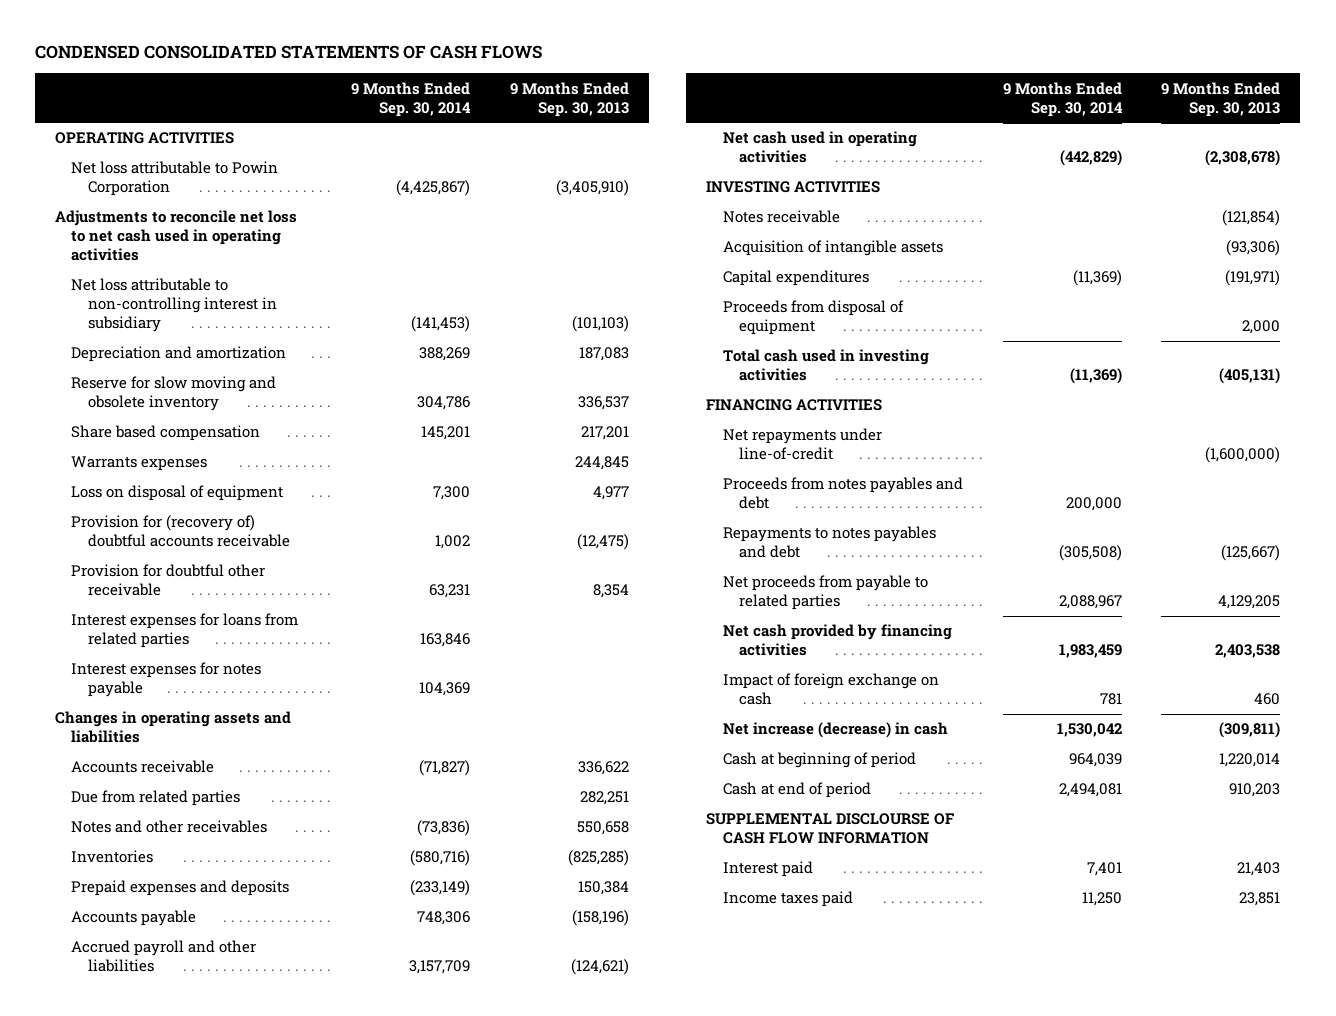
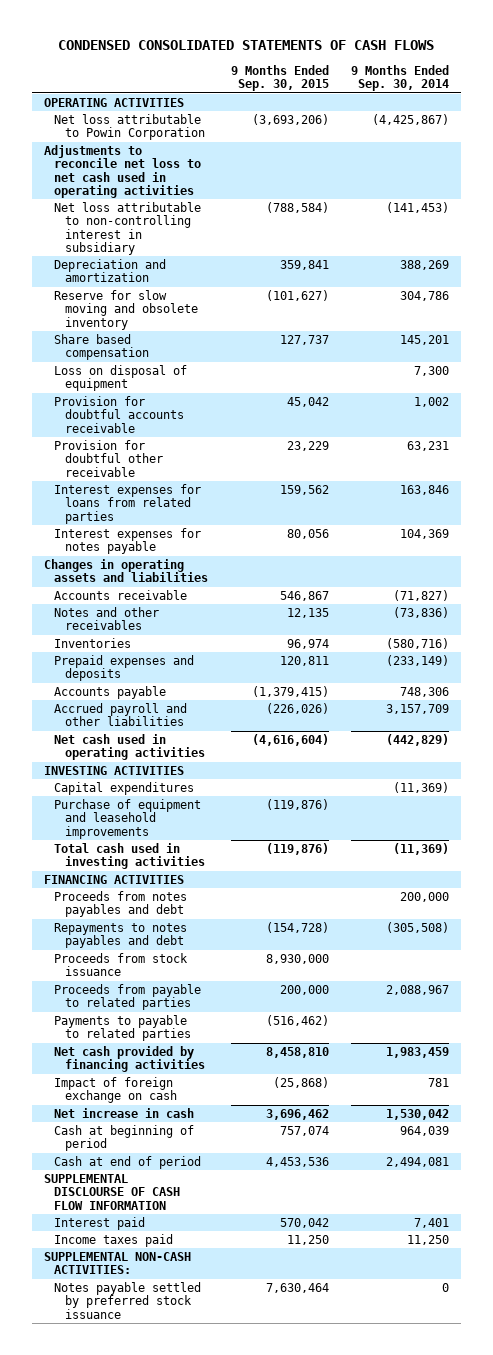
- | 9 Months Ended Sep. 30, 2014 | 9 Months Ended Sep. 30, 2013
+ | 9 Months Ended Sep. 30, 2015 | 9 Months Ended Sep. 30, 2014
- Warrants expenses | | 244,845
- Provision for (recovery of) doubtful accounts receivable | 1,002 | (12,475)
+ Provision for doubtful accounts receivable | 45,042 | 1,002
- Due from related parties | | 282,251
- Notes receivable | | (121,854)
- Acquisition of intangible assets | | (93,306)
- Proceeds from disposal of equipment | | 2,000
+ Purchase of equipment and leasehold improvements | (119,876) |
- Net repayments under line-of-credit | | (1,600,000)
- Net proceeds from payable to related parties | 2,088,967 | 4,129,205
+ Proceeds from stock issuance | 8,930,000 |
+ Proceeds from payable to related parties | 200,000 | 2,088,967
+ Payments to payable to related parties | (516,462) |
- Net increase (decrease) in cash | 1,530,042 | (309,811)
+ Net increase in cash | 3,696,462 | 1,530,042
+ SUPPLEMENTAL NON-CASH ACTIVITIES:
+ Notes payable settled by preferred stock issuance | 7,630,464 | 0

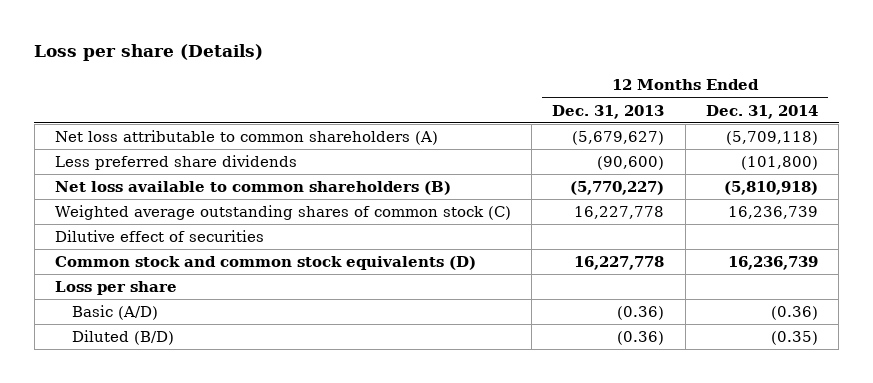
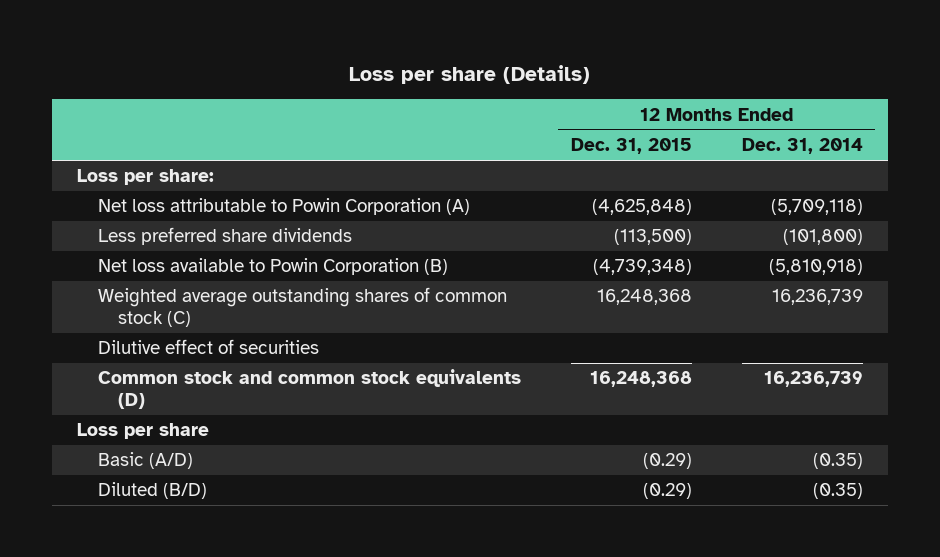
- | 12 Months Ended Dec. 31, 2013 | 12 Months Ended Dec. 31, 2014
+ | 12 Months Ended Dec. 31, 2015 | 12 Months Ended Dec. 31, 2014
- Net loss attributable to common shareholders (A) | (5,679,627) | (5,709,118)
+ Loss per share:
+ Net loss attributable to Powin Corporation (A) | (4,625,848) | (5,709,118)
- Net loss available to common shareholders (B) | (5,770,227) | (5,810,918)
+ Net loss available to Powin Corporation (B) | (4,739,348) | (5,810,918)
- Basic (A/D) | (0.36) | (0.36)
+ Basic (A/D) | (0.29) | (0.35)

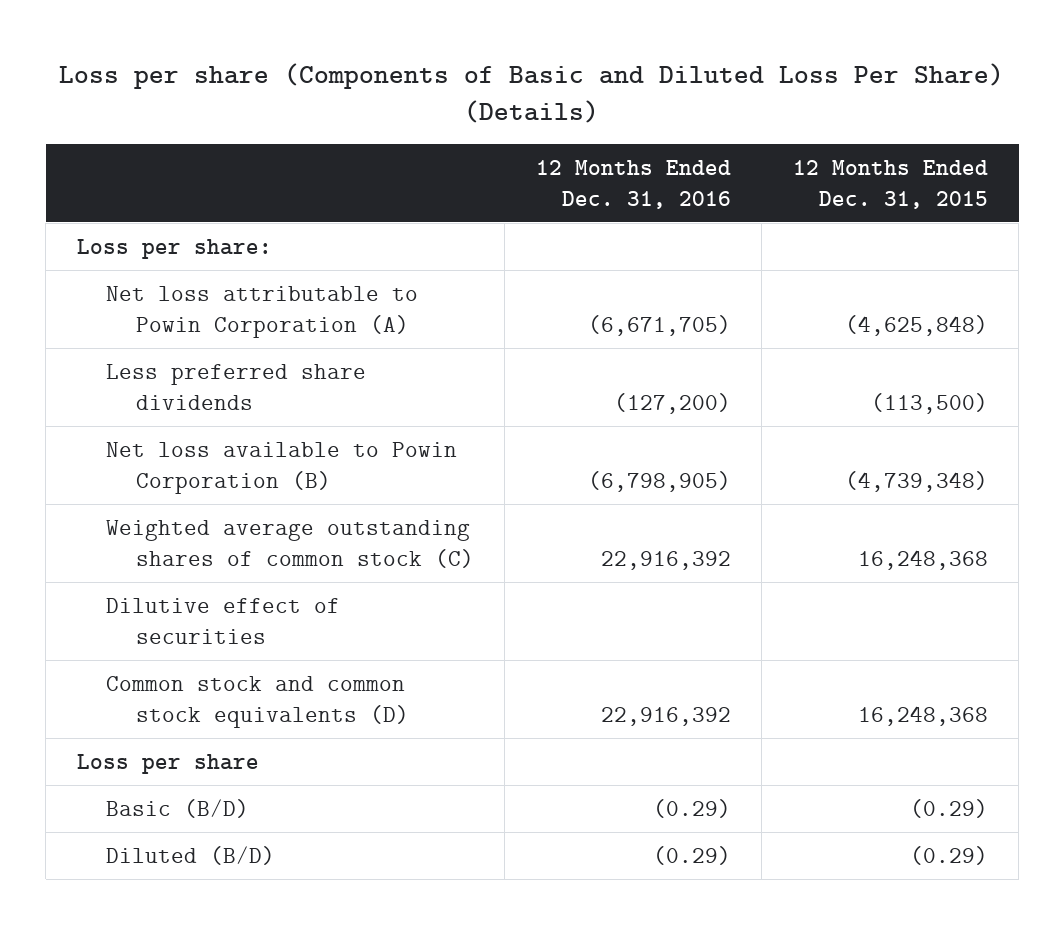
- Loss per share (Details)
+ Loss per share (Components of Basic and Diluted Loss Per Share) (Details)
- | 12 Months Ended Dec. 31, 2015 | 12 Months Ended Dec. 31, 2014
+ | 12 Months Ended Dec. 31, 2016 | 12 Months Ended Dec. 31, 2015
- Basic (A/D) | (0.29) | (0.35)
+ Basic (B/D) | (0.29) | (0.29)

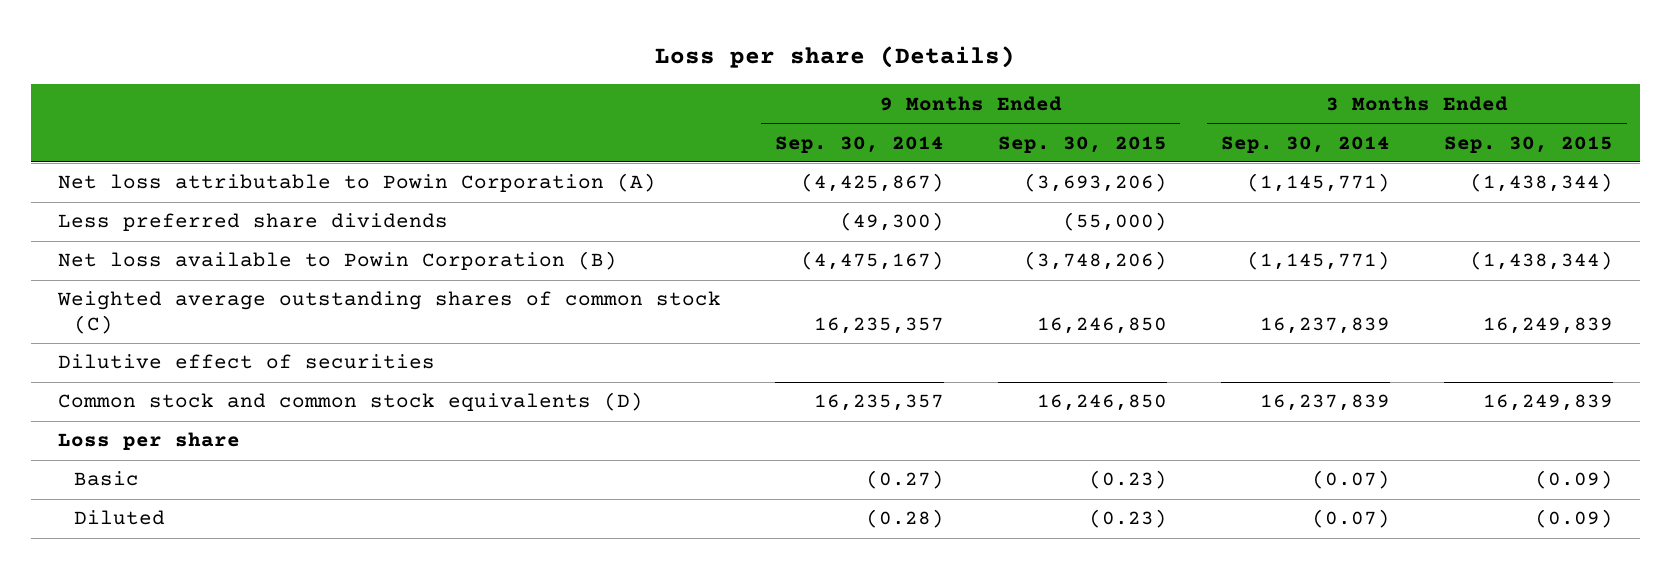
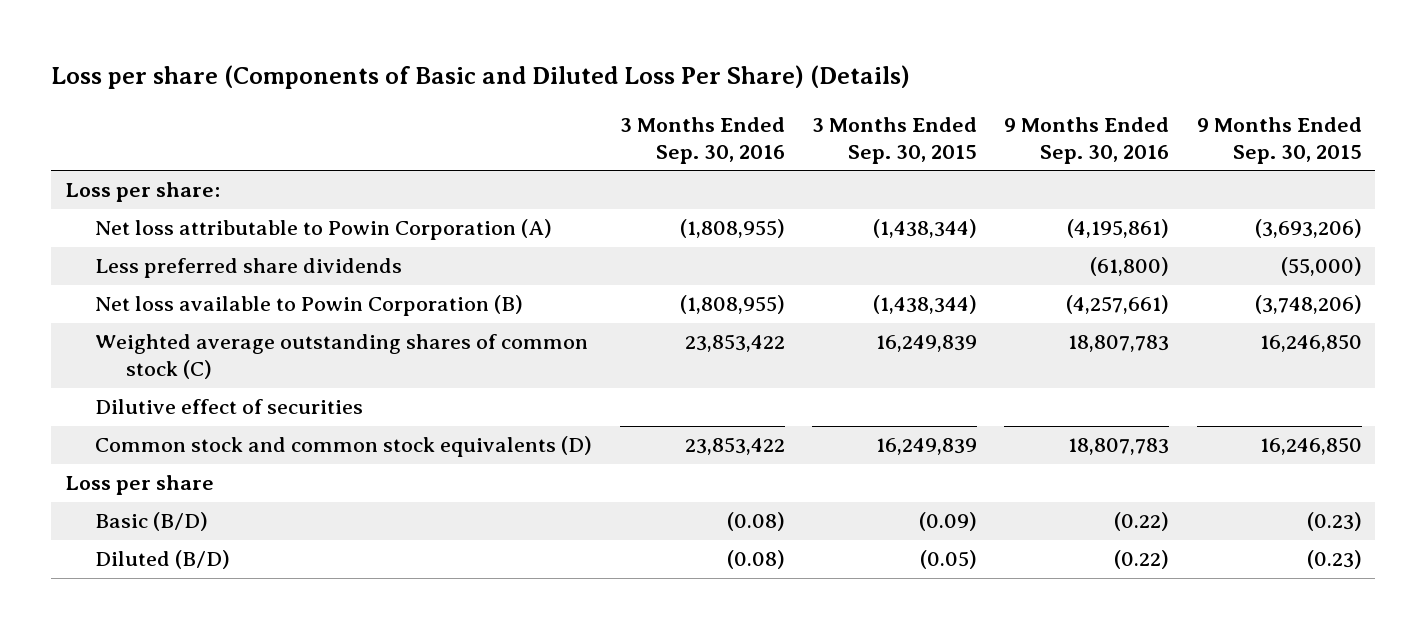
- Loss per share (Details)
+ Loss per share (Components of Basic and Diluted Loss Per Share) (Details)
- | 9 Months Ended Sep. 30, 2014 | 9 Months Ended Sep. 30, 2015 | 3 Months Ended Sep. 30, 2014 | 3 Months Ended Sep. 30, 2015
+ | 3 Months Ended Sep. 30, 2016 | 3 Months Ended Sep. 30, 2015 | 9 Months Ended Sep. 30, 2016 | 9 Months Ended Sep. 30, 2015
+ Loss per share:
- Basic | (0.27) | (0.23) | (0.07) | (0.09)
- Diluted | (0.28) | (0.23) | (0.07) | (0.09)
+ Basic (B/D) | (0.08) | (0.09) | (0.22) | (0.23)
+ Diluted (B/D) | (0.08) | (0.05) | (0.22) | (0.23)

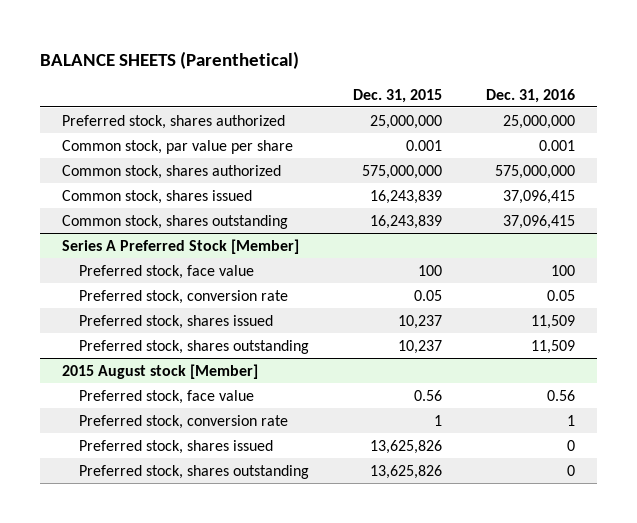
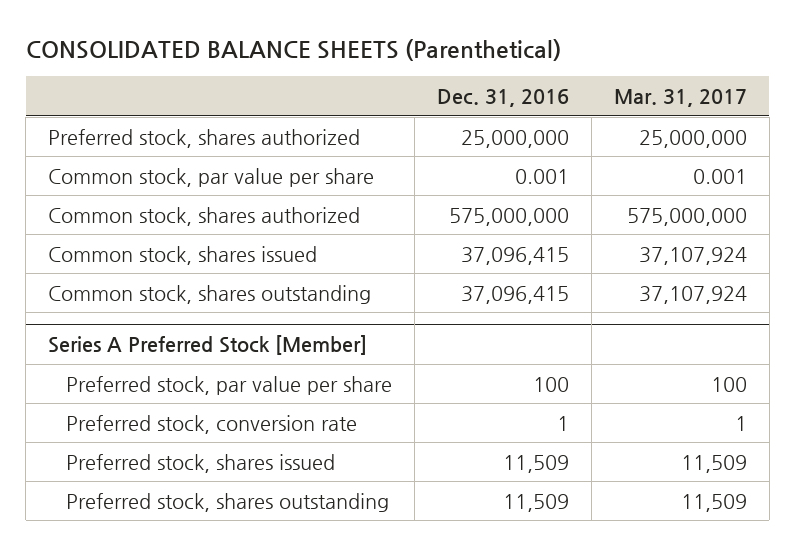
- BALANCE SHEETS (Parenthetical)
+ CONSOLIDATED BALANCE SHEETS (Parenthetical)
- | Dec. 31, 2015 | Dec. 31, 2016
+ | Dec. 31, 2016 | Mar. 31, 2017
@ Series A Preferred Stock [Member]
- Preferred stock, face value | 100 | 100
- Preferred stock, conversion rate | 0.05 | 0.05
+ Preferred stock, par value per share | 100 | 100
+ Preferred stock, conversion rate | 1 | 1
- 2015 August stock [Member]
- Preferred stock, face value | 0.56 | 0.56
- Preferred stock, conversion rate | 1 | 1
- Preferred stock, shares issued | 13,625,826 | 0
- Preferred stock, shares outstanding | 13,625,826 | 0

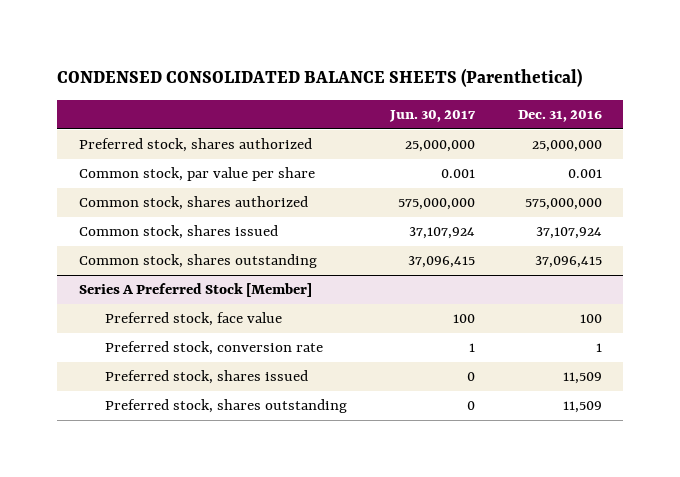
- CONSOLIDATED BALANCE SHEETS (Parenthetical)
+ CONDENSED CONSOLIDATED BALANCE SHEETS (Parenthetical)
- | Dec. 31, 2016 | Mar. 31, 2017
+ | Jun. 30, 2017 | Dec. 31, 2016
- Common stock, shares issued | 37,096,415 | 37,107,924
+ Common stock, shares issued | 37,107,924 | 37,107,924
@ Series A Preferred Stock [Member]
- Preferred stock, par value per share | 100 | 100
+ Preferred stock, face value | 100 | 100

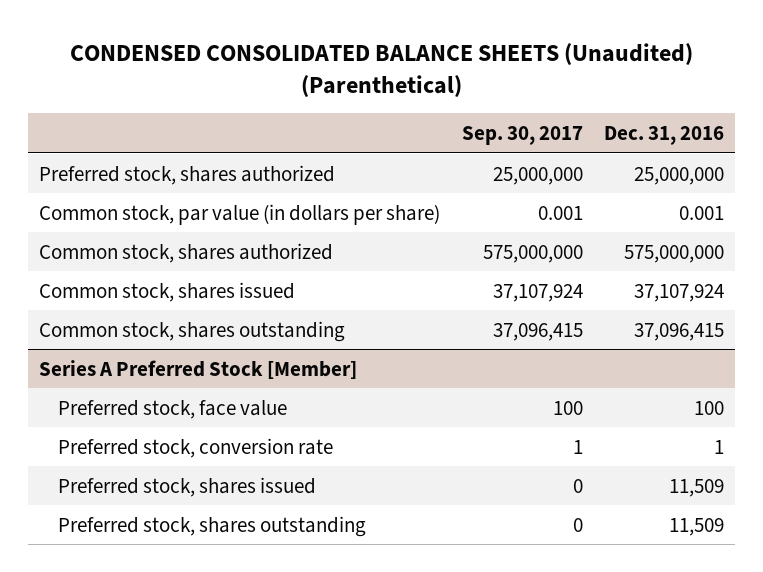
- CONDENSED CONSOLIDATED BALANCE SHEETS (Parenthetical)
+ CONDENSED CONSOLIDATED BALANCE SHEETS (Unaudited) (Parenthetical)
- | Jun. 30, 2017 | Dec. 31, 2016
+ | Sep. 30, 2017 | Dec. 31, 2016
- Common stock, par value per share | 0.001 | 0.001
+ Common stock, par value (in dollars per share) | 0.001 | 0.001

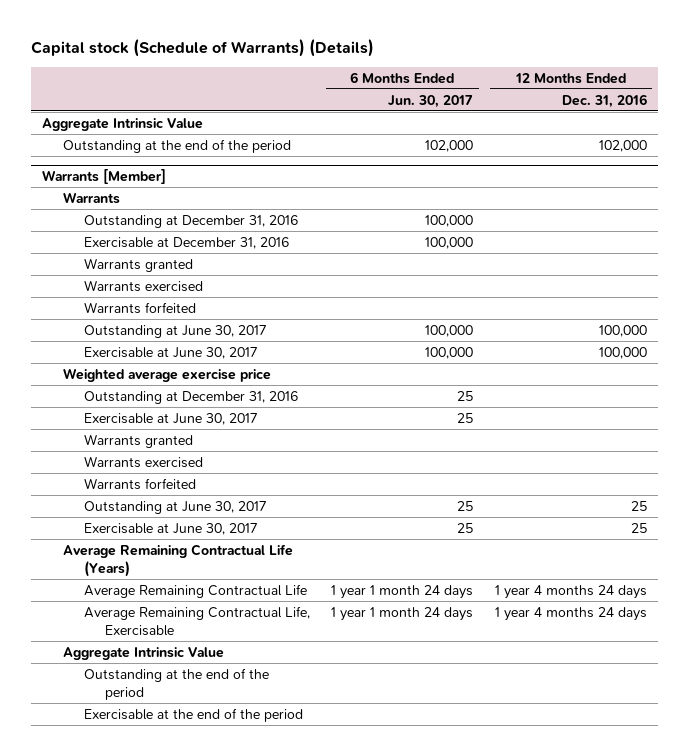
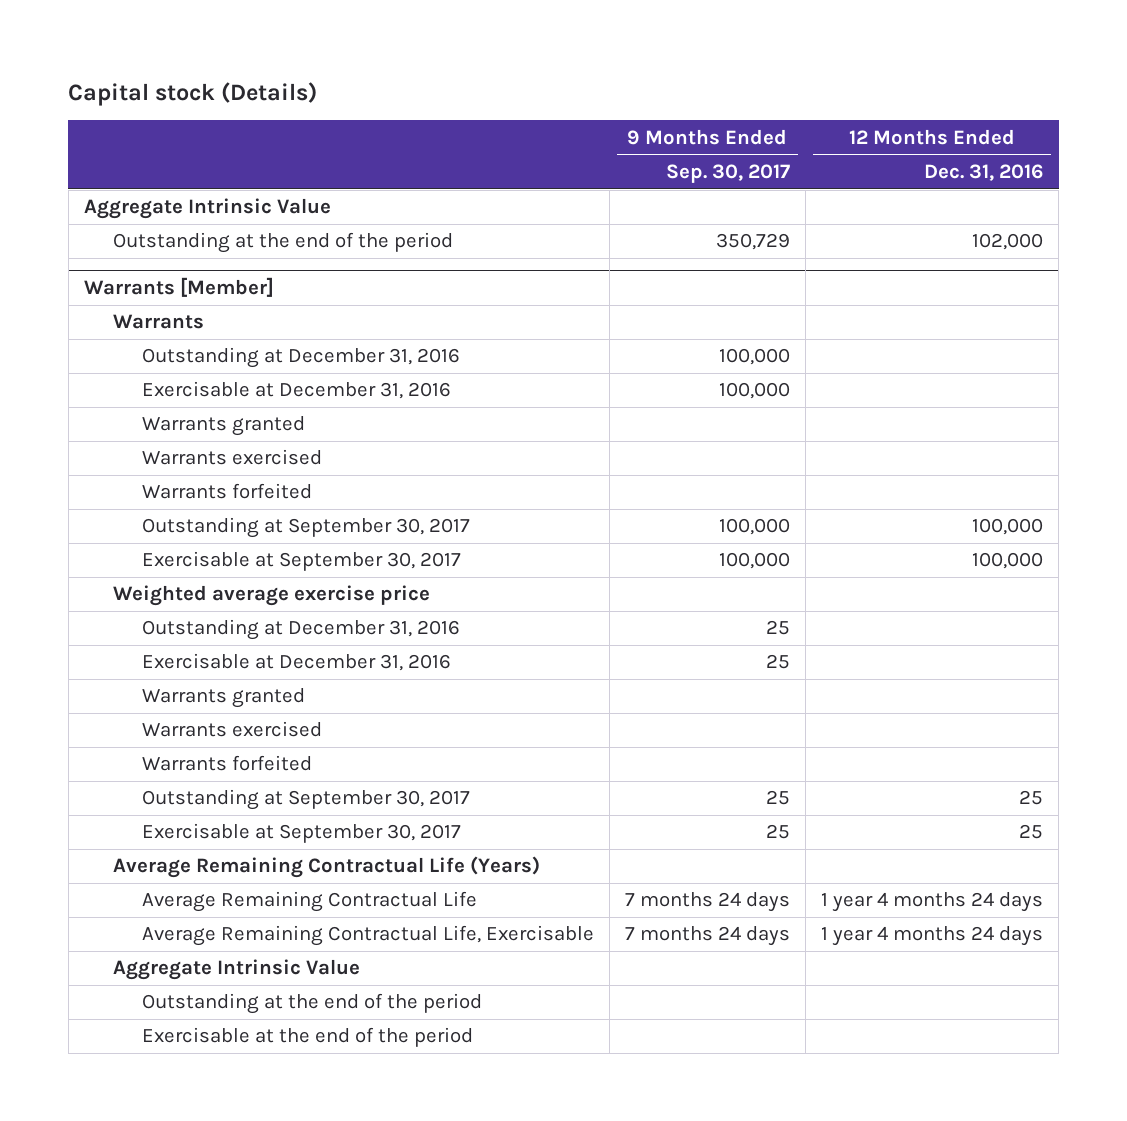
- Capital stock (Schedule of Warrants) (Details)
+ Capital stock (Details)
- | 6 Months Ended Jun. 30, 2017 | 12 Months Ended Dec. 31, 2016
+ | 9 Months Ended Sep. 30, 2017 | 12 Months Ended Dec. 31, 2016
@ Warrants [Member]
- Outstanding at June 30, 2017 | 100,000 | 100,000
- Exercisable at June 30, 2017 | 100,000 | 100,000
+ Outstanding at September 30, 2017 | 100,000 | 100,000
+ Exercisable at September 30, 2017 | 100,000 | 100,000
- Exercisable at June 30, 2017 | 25 |
+ Exercisable at December 31, 2016 | 25 |
- Outstanding at June 30, 2017 | 25 | 25
- Exercisable at June 30, 2017 | 25 | 25
+ Outstanding at September 30, 2017 | 25 | 25
+ Exercisable at September 30, 2017 | 25 | 25

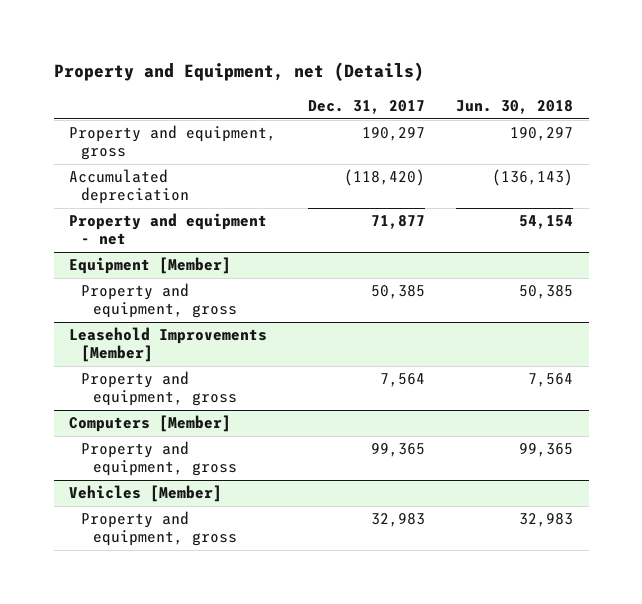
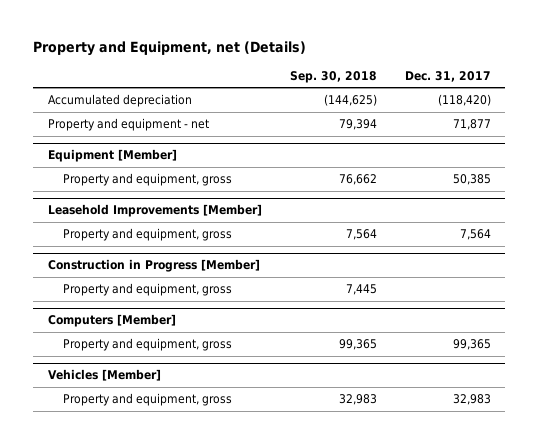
- | Dec. 31, 2017 | Jun. 30, 2018
+ | Sep. 30, 2018 | Dec. 31, 2017
- Property and equipment, gross | 190,297 | 190,297
+ Construction in Progress [Member]
+ Property and equipment, gross | 7,445 |

